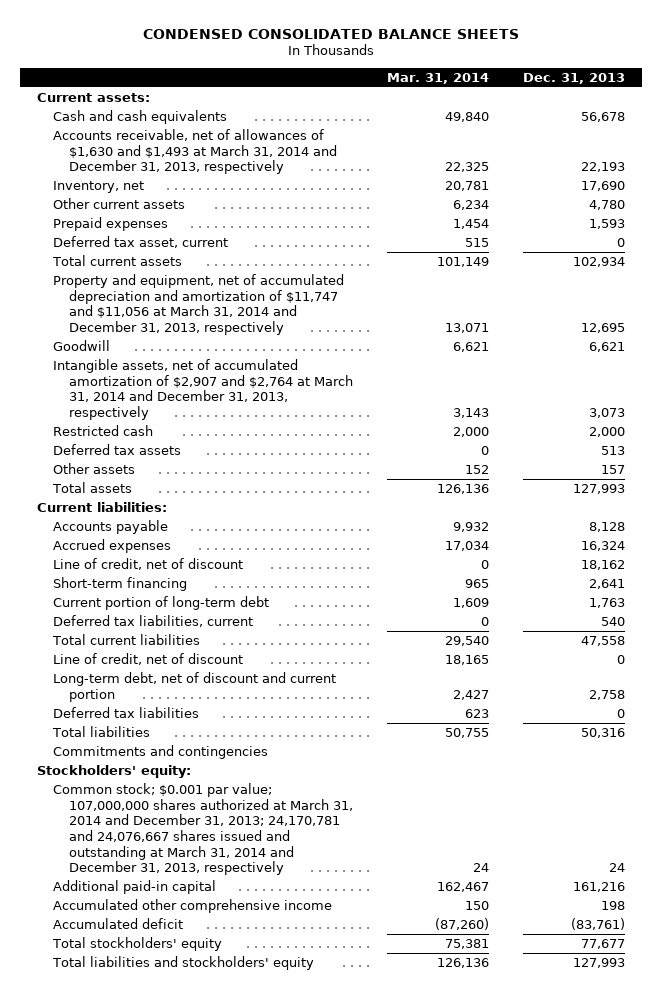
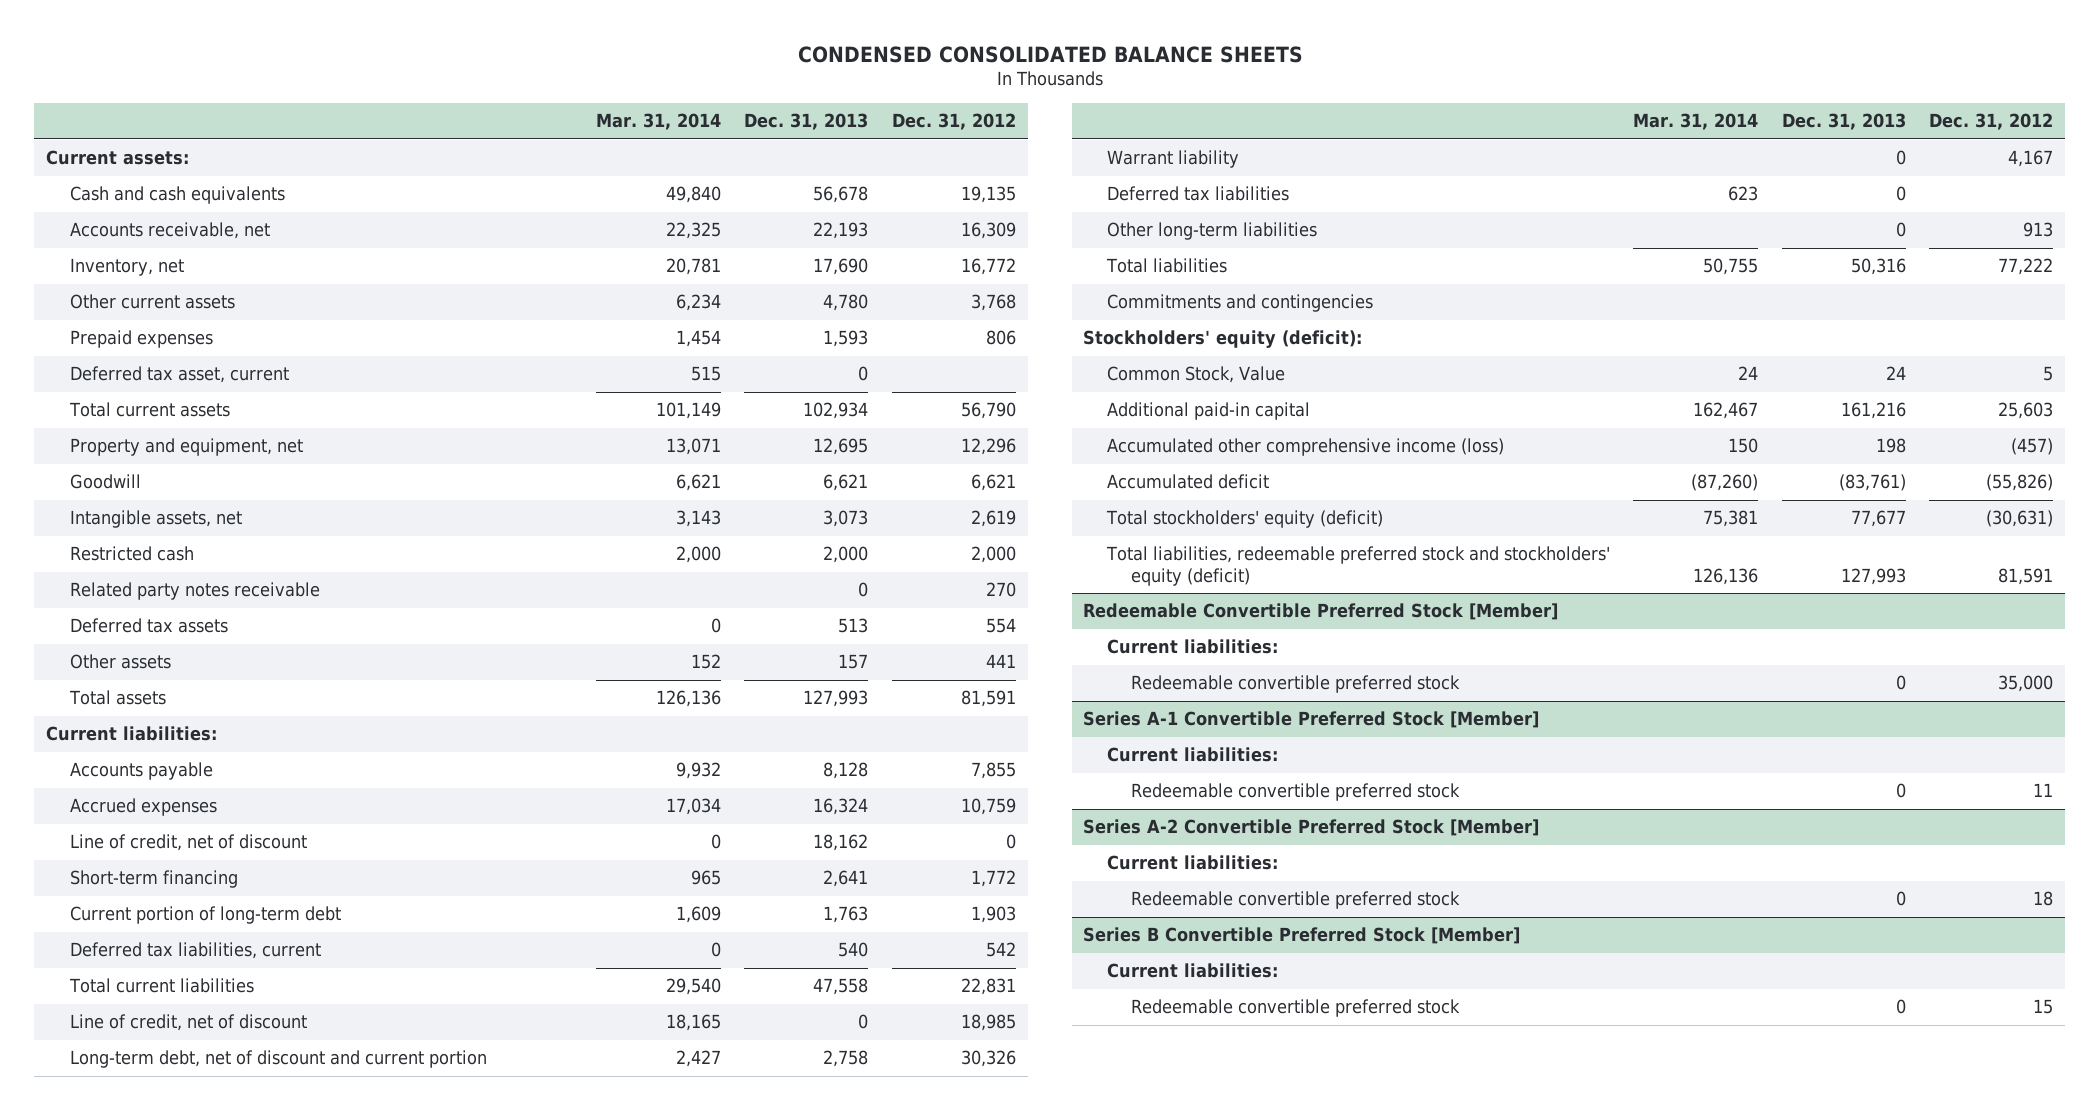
- | Mar. 31, 2014 | Dec. 31, 2013
+ | Mar. 31, 2014 | Dec. 31, 2013 | Dec. 31, 2012
- Accounts receivable, net of allowances of $1,630 and $1,493 at March 31, 2014 and December 31, 2013, respectively | 22,325 | 22,193
+ Accounts receivable, net | 22,325 | 22,193 | 16,309
- Property and equipment, net of accumulated depreciation and amortization of $11,747 and $11,056 at March 31, 2014 and December 31, 2013, respectively | 13,071 | 12,695
+ Property and equipment, net | 13,071 | 12,695 | 12,296
- Intangible assets, net of accumulated amortization of $2,907 and $2,764 at March 31, 2014 and December 31, 2013, respectively | 3,143 | 3,073
+ Intangible assets, net | 3,143 | 3,073 | 2,619
+ Related party notes receivable | | 0 | 270
+ Warrant liability | | 0 | 4,167
+ Other long-term liabilities | | 0 | 913
- Stockholders' equity:
- Common stock; $0.001 par value; 107,000,000 shares authorized at March 31, 2014 and December 31, 2013; 24,170,781 and 24,076,667 shares issued and outstanding at March 31, 2014 and December 31, 2013, respectively | 24 | 24
+ Stockholders' equity (deficit):
+ Common Stock, Value | 24 | 24 | 5
- Accumulated other comprehensive income | 150 | 198
+ Accumulated other comprehensive income (loss) | 150 | 198 | (457)
- Total stockholders' equity | 75,381 | 77,677
- Total liabilities and stockholders' equity | 126,136 | 127,993
+ Total stockholders' equity (deficit) | 75,381 | 77,677 | (30,631)
+ Total liabilities, redeemable preferred stock and stockholders' equity (deficit) | 126,136 | 127,993 | 81,591
+ Redeemable Convertible Preferred Stock [Member]
+ Current liabilities:
+ Redeemable convertible preferred stock | | 0 | 35,000
+ Series A-1 Convertible Preferred Stock [Member]
+ Current liabilities:
+ Redeemable convertible preferred stock | | 0 | 11
+ Series A-2 Convertible Preferred Stock [Member]
+ Current liabilities:
+ Redeemable convertible preferred stock | | 0 | 18
+ Series B Convertible Preferred Stock [Member]
+ Current liabilities:
+ Redeemable convertible preferred stock | | 0 | 15

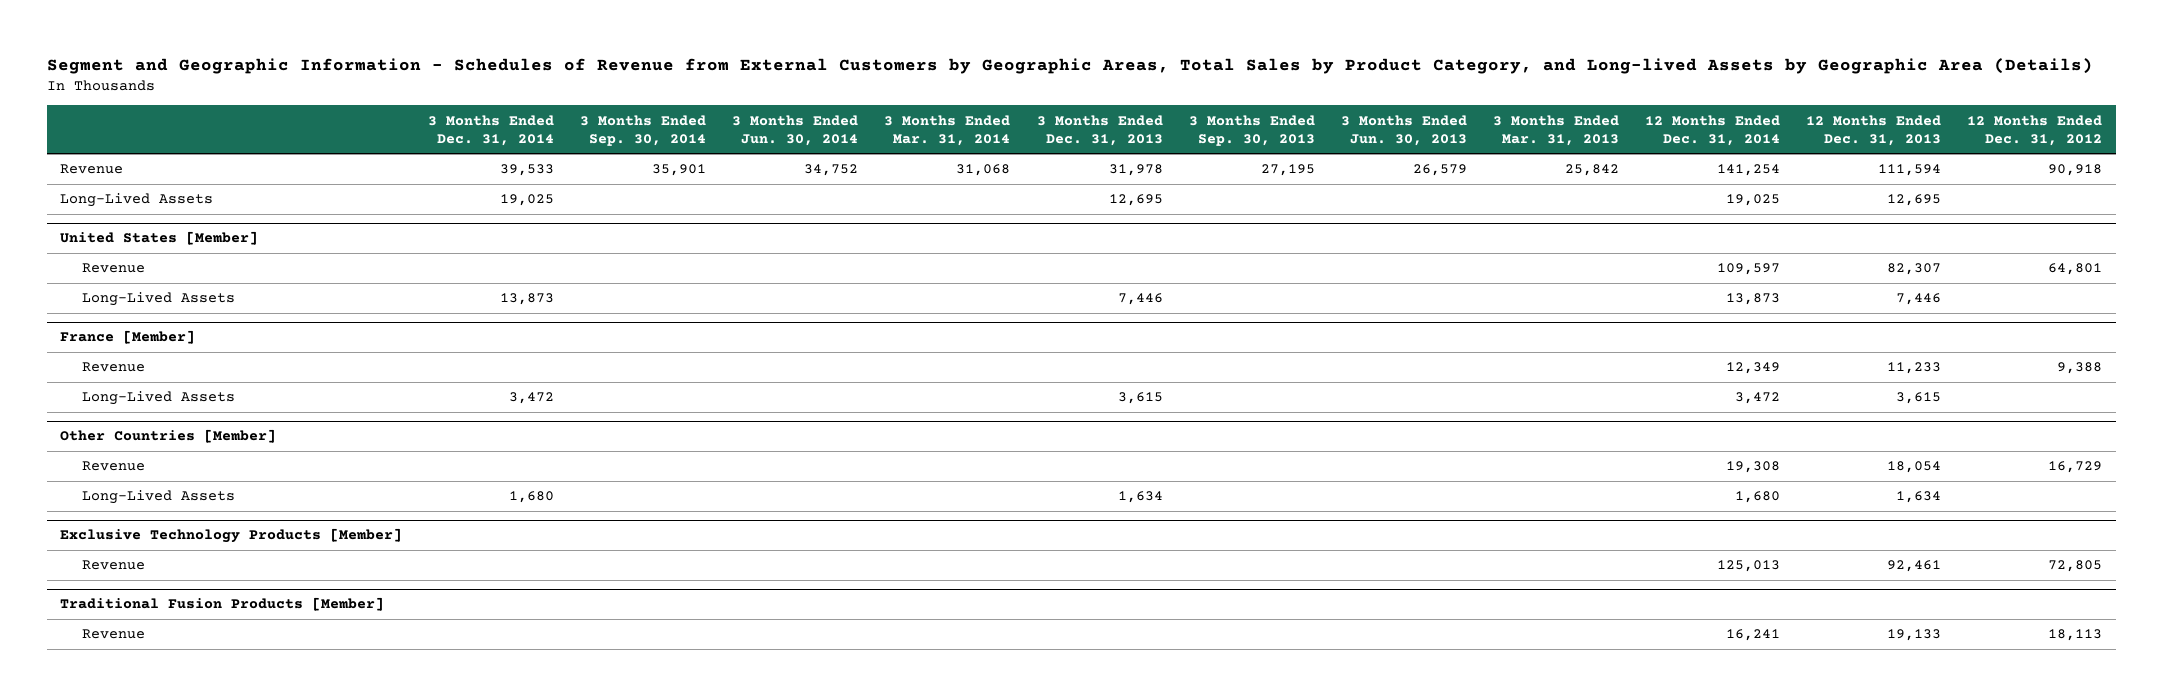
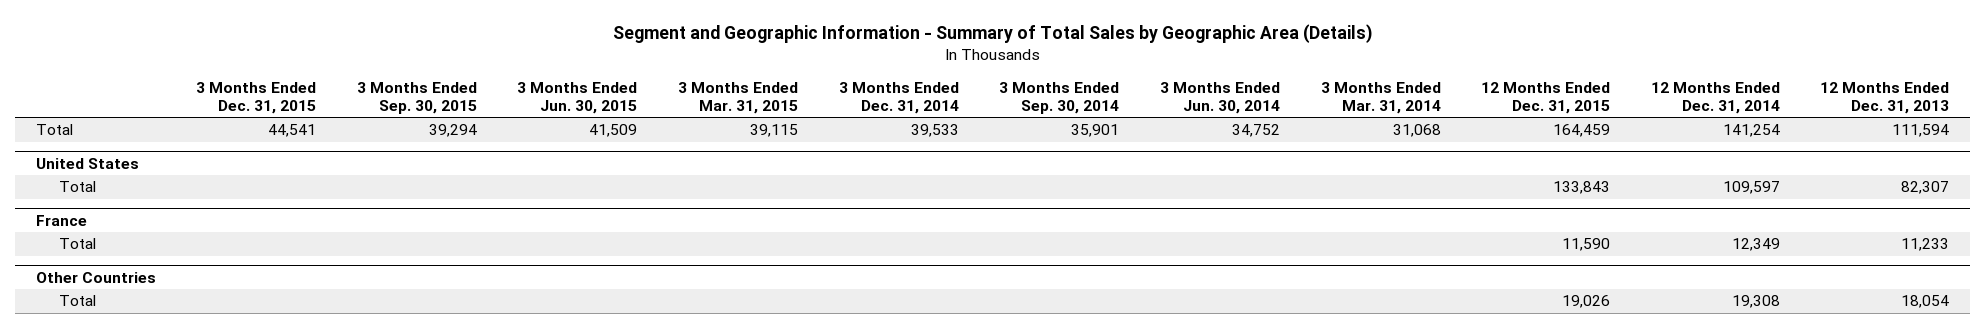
- Segment and Geographic Information - Schedules of Revenue from External Customers by Geographic Areas, Total Sales by Product Category, and Long-lived Assets by Geographic Area (Details)
+ Segment and Geographic Information - Summary of Total Sales by Geographic Area (Details)
- | 3 Months Ended Dec. 31, 2014 | 3 Months Ended Sep. 30, 2014 | 3 Months Ended Jun. 30, 2014 | 3 Months Ended Mar. 31, 2014 | 3 Months Ended Dec. 31, 2013 | 3 Months Ended Sep. 30, 2013 | 3 Months Ended Jun. 30, 2013 | 3 Months Ended Mar. 31, 2013 | 12 Months Ended Dec. 31, 2014 | 12 Months Ended Dec. 31, 2013 | 12 Months Ended Dec. 31, 2012
+ | 3 Months Ended Dec. 31, 2015 | 3 Months Ended Sep. 30, 2015 | 3 Months Ended Jun. 30, 2015 | 3 Months Ended Mar. 31, 2015 | 3 Months Ended Dec. 31, 2014 | 3 Months Ended Sep. 30, 2014 | 3 Months Ended Jun. 30, 2014 | 3 Months Ended Mar. 31, 2014 | 12 Months Ended Dec. 31, 2015 | 12 Months Ended Dec. 31, 2014 | 12 Months Ended Dec. 31, 2013
- Revenue | 39,533 | 35,901 | 34,752 | 31,068 | 31,978 | 27,195 | 26,579 | 25,842 | 141,254 | 111,594 | 90,918
- Long-Lived Assets | 19,025 | | | | 12,695 | | | | 19,025 | 12,695 |
- United States [Member]
- Revenue | | | | | | | | | 109,597 | 82,307 | 64,801
- Long-Lived Assets | 13,873 | | | | 7,446 | | | | 13,873 | 7,446 |
- France [Member]
- Revenue | | | | | | | | | 12,349 | 11,233 | 9,388
- Long-Lived Assets | 3,472 | | | | 3,615 | | | | 3,472 | 3,615 |
- Other Countries [Member]
- Revenue | | | | | | | | | 19,308 | 18,054 | 16,729
- Long-Lived Assets | 1,680 | | | | 1,634 | | | | 1,680 | 1,634 |
- Exclusive Technology Products [Member]
- Revenue | | | | | | | | | 125,013 | 92,461 | 72,805
- Traditional Fusion Products [Member]
- Revenue | | | | | | | | | 16,241 | 19,133 | 18,113
+ Total | 44,541 | 39,294 | 41,509 | 39,115 | 39,533 | 35,901 | 34,752 | 31,068 | 164,459 | 141,254 | 111,594
+ United States
+ Total | | | | | | | | | 133,843 | 109,597 | 82,307
+ France
+ Total | | | | | | | | | 11,590 | 12,349 | 11,233
+ Other Countries
+ Total | | | | | | | | | 19,026 | 19,308 | 18,054

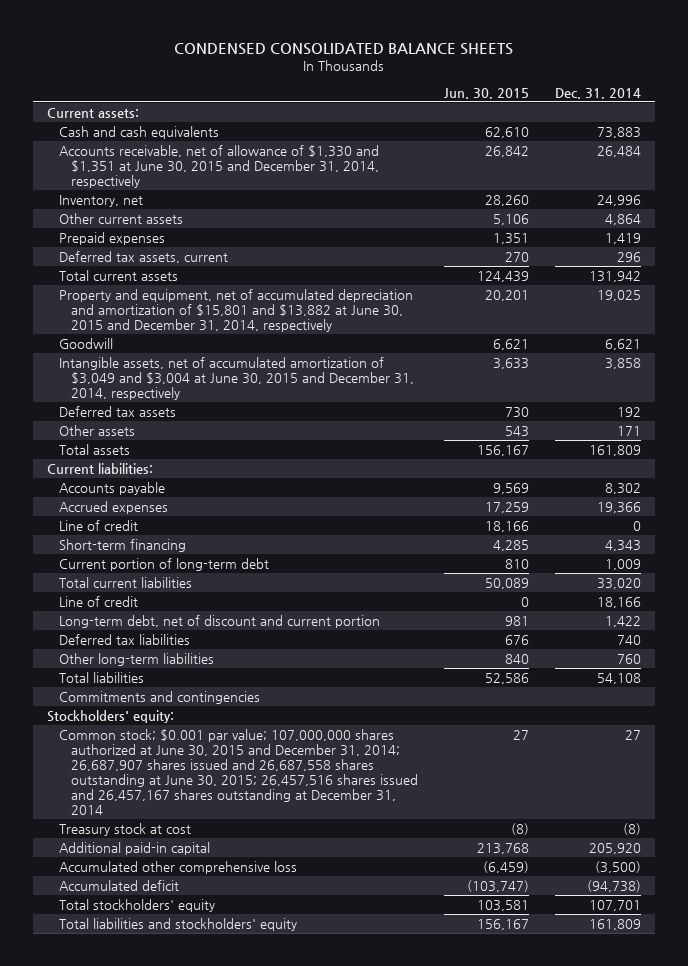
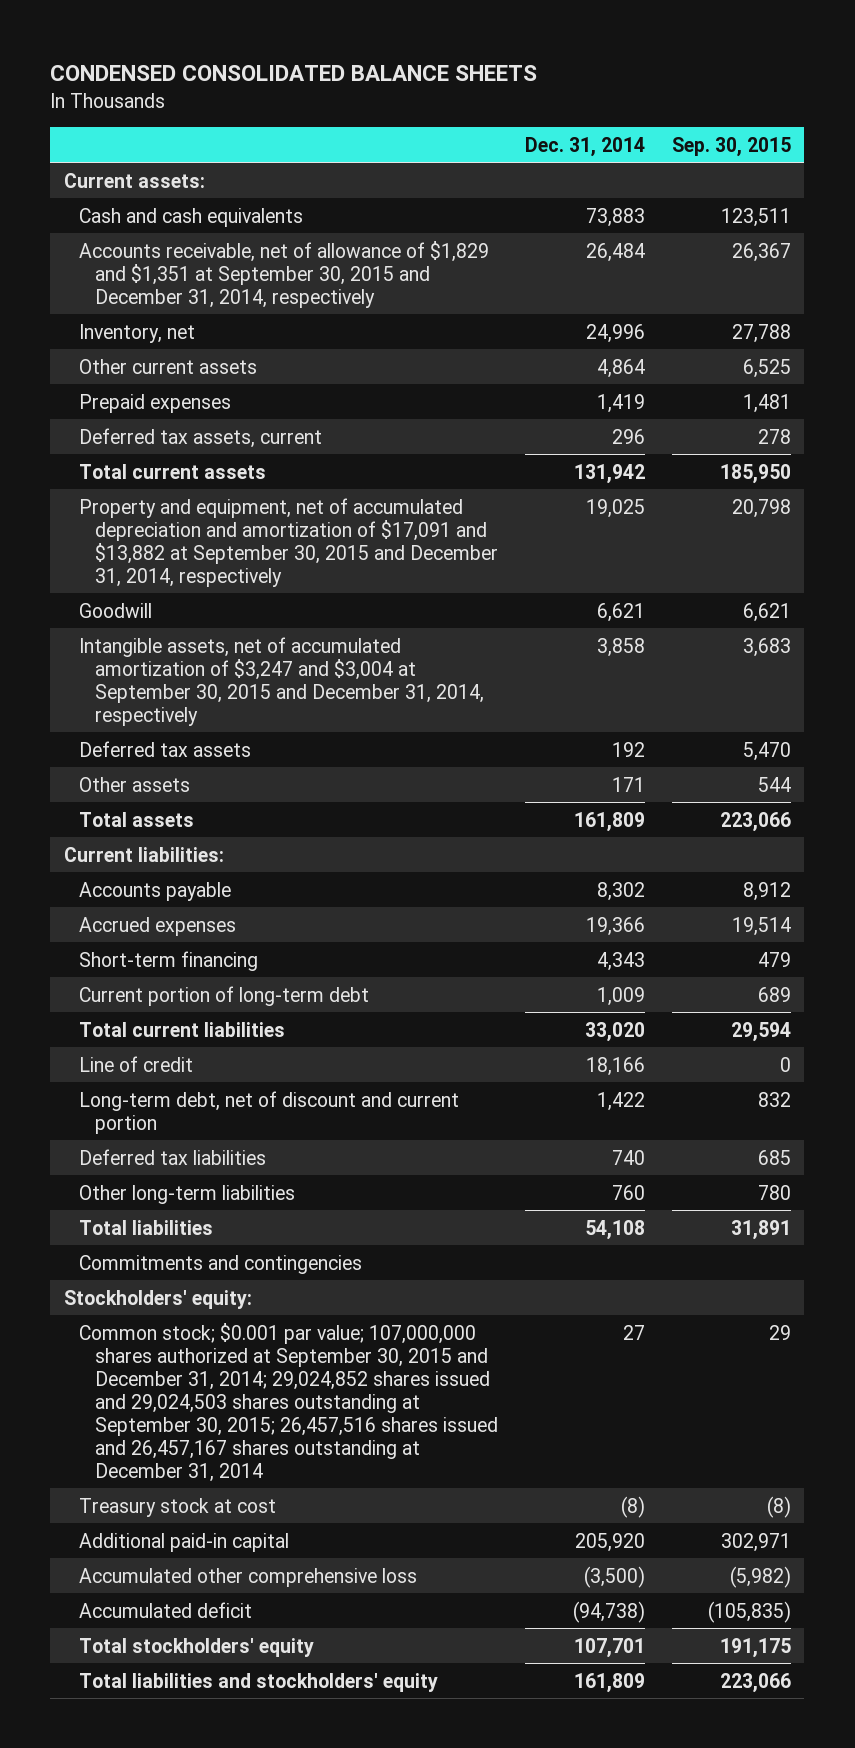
- | Jun. 30, 2015 | Dec. 31, 2014
+ | Dec. 31, 2014 | Sep. 30, 2015
- Accounts receivable, net of allowance of $1,330 and $1,351 at June 30, 2015 and December 31, 2014, respectively | 26,842 | 26,484
+ Accounts receivable, net of allowance of $1,829 and $1,351 at September 30, 2015 and December 31, 2014, respectively | 26,484 | 26,367
- Property and equipment, net of accumulated depreciation and amortization of $15,801 and $13,882 at June 30, 2015 and December 31, 2014, respectively | 20,201 | 19,025
+ Property and equipment, net of accumulated depreciation and amortization of $17,091 and $13,882 at September 30, 2015 and December 31, 2014, respectively | 19,025 | 20,798
- Intangible assets, net of accumulated amortization of $3,049 and $3,004 at June 30, 2015 and December 31, 2014, respectively | 3,633 | 3,858
+ Intangible assets, net of accumulated amortization of $3,247 and $3,004 at September 30, 2015 and December 31, 2014, respectively | 3,858 | 3,683
- Line of credit | 18,166 | 0
- Common stock; $0.001 par value; 107,000,000 shares authorized at June 30, 2015 and December 31, 2014; 26,687,907 shares issued and 26,687,558 shares outstanding at June 30, 2015; 26,457,516 shares issued and 26,457,167 shares outstanding at December 31, 2014 | 27 | 27
+ Common stock; $0.001 par value; 107,000,000 shares authorized at September 30, 2015 and December 31, 2014; 29,024,852 shares issued and 29,024,503 shares outstanding at September 30, 2015; 26,457,516 shares issued and 26,457,167 shares outstanding at December 31, 2014 | 27 | 29

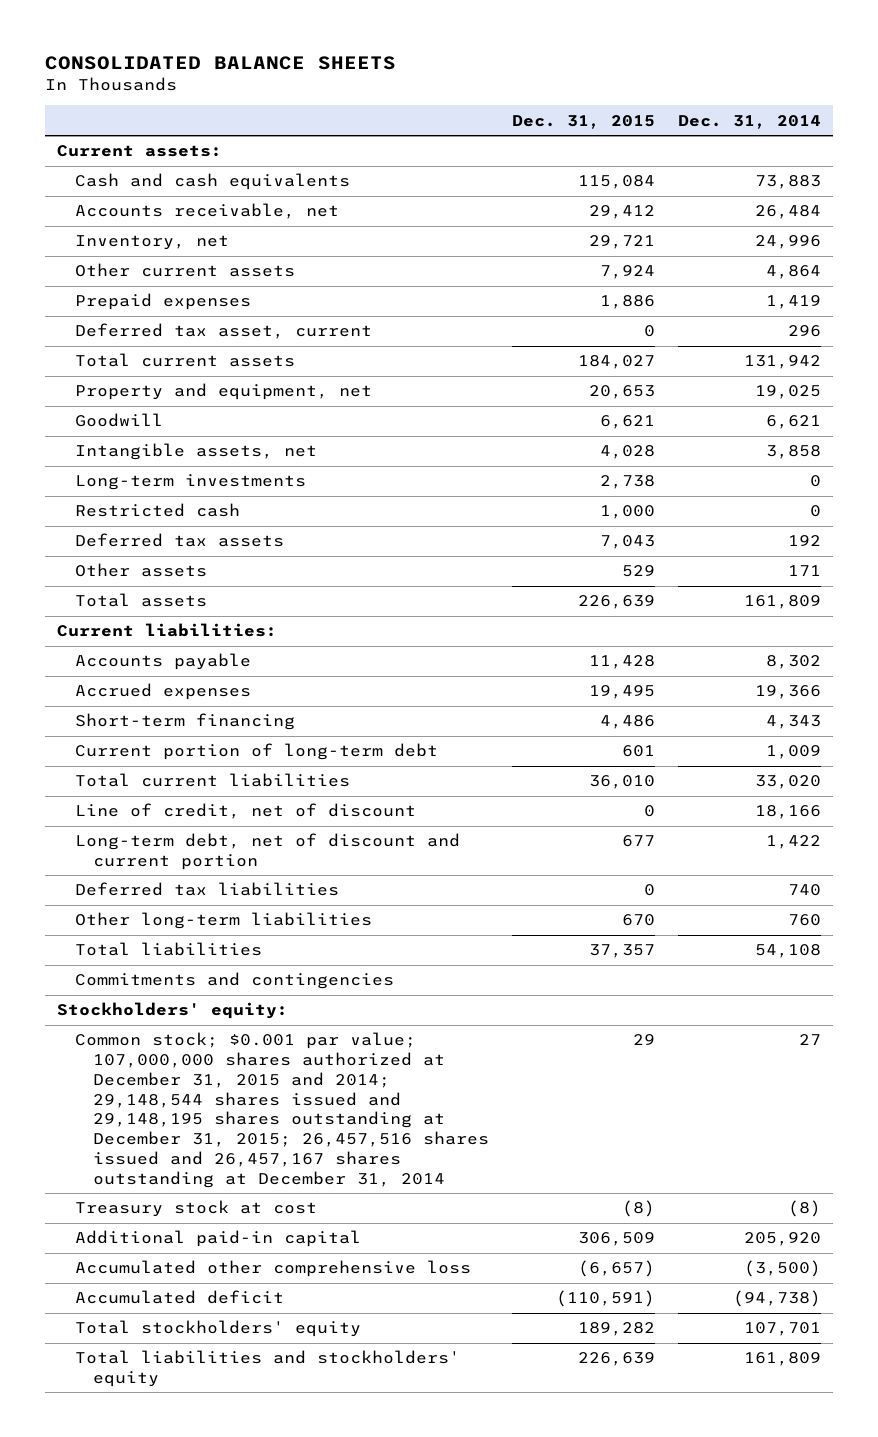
- CONDENSED CONSOLIDATED BALANCE SHEETS
+ CONSOLIDATED BALANCE SHEETS
- | Dec. 31, 2014 | Sep. 30, 2015
+ | Dec. 31, 2015 | Dec. 31, 2014
- Accounts receivable, net of allowance of $1,829 and $1,351 at September 30, 2015 and December 31, 2014, respectively | 26,484 | 26,367
+ Accounts receivable, net | 29,412 | 26,484
- Deferred tax assets, current | 296 | 278
+ Deferred tax asset, current | 0 | 296
- Property and equipment, net of accumulated depreciation and amortization of $17,091 and $13,882 at September 30, 2015 and December 31, 2014, respectively | 19,025 | 20,798
+ Property and equipment, net | 20,653 | 19,025
- Intangible assets, net of accumulated amortization of $3,247 and $3,004 at September 30, 2015 and December 31, 2014, respectively | 3,858 | 3,683
+ Intangible assets, net | 4,028 | 3,858
+ Long-term investments | 2,738 | 0
+ Restricted cash | 1,000 | 0
- Line of credit | 18,166 | 0
+ Line of credit, net of discount | 0 | 18,166
- Common stock; $0.001 par value; 107,000,000 shares authorized at September 30, 2015 and December 31, 2014; 29,024,852 shares issued and 29,024,503 shares outstanding at September 30, 2015; 26,457,516 shares issued and 26,457,167 shares outstanding at December 31, 2014 | 27 | 29
+ Common stock; $0.001 par value; 107,000,000 shares authorized at December 31, 2015 and 2014; 29,148,544 shares issued and 29,148,195 shares outstanding at December 31, 2015; 26,457,516 shares issued and 26,457,167 shares outstanding at December 31, 2014 | 29 | 27

